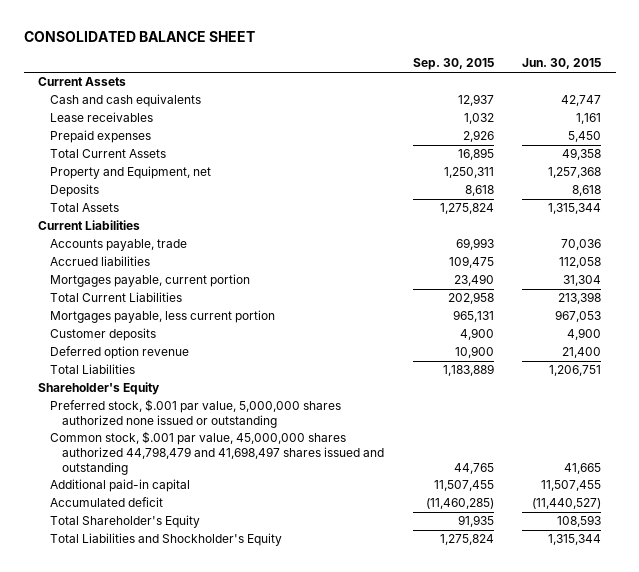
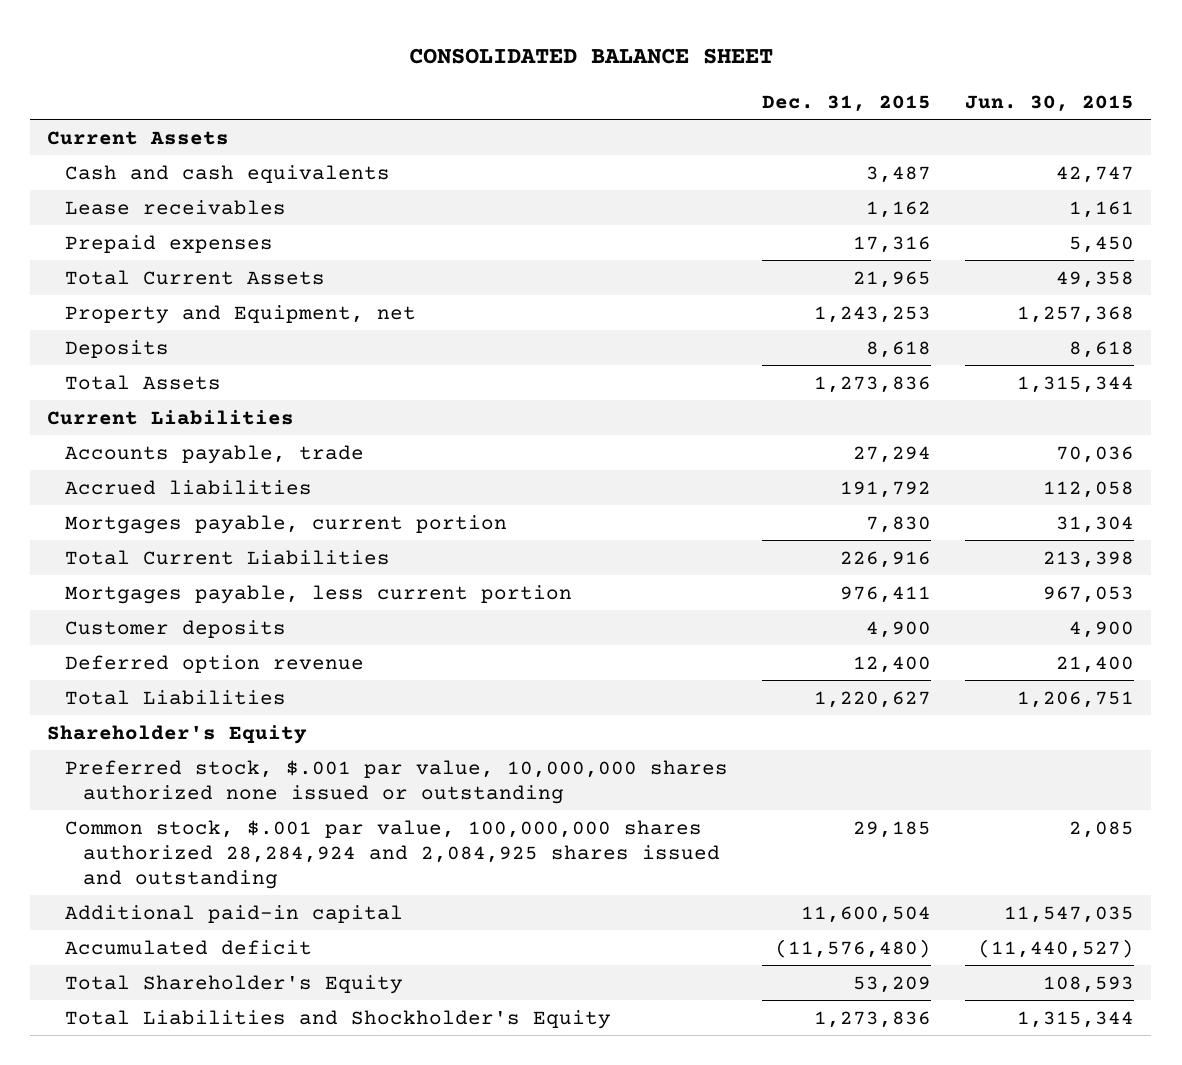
- | Sep. 30, 2015 | Jun. 30, 2015
+ | Dec. 31, 2015 | Jun. 30, 2015
- Preferred stock, $.001 par value, 5,000,000 shares authorized none issued or outstanding
- Common stock, $.001 par value, 45,000,000 shares authorized 44,798,479 and 41,698,497 shares issued and outstanding | 44,765 | 41,665
- Additional paid-in capital | 11,507,455 | 11,507,455
+ Preferred stock, $.001 par value, 10,000,000 shares authorized none issued or outstanding
+ Common stock, $.001 par value, 100,000,000 shares authorized 28,284,924 and 2,084,925 shares issued and outstanding | 29,185 | 2,085
+ Additional paid-in capital | 11,600,504 | 11,547,035

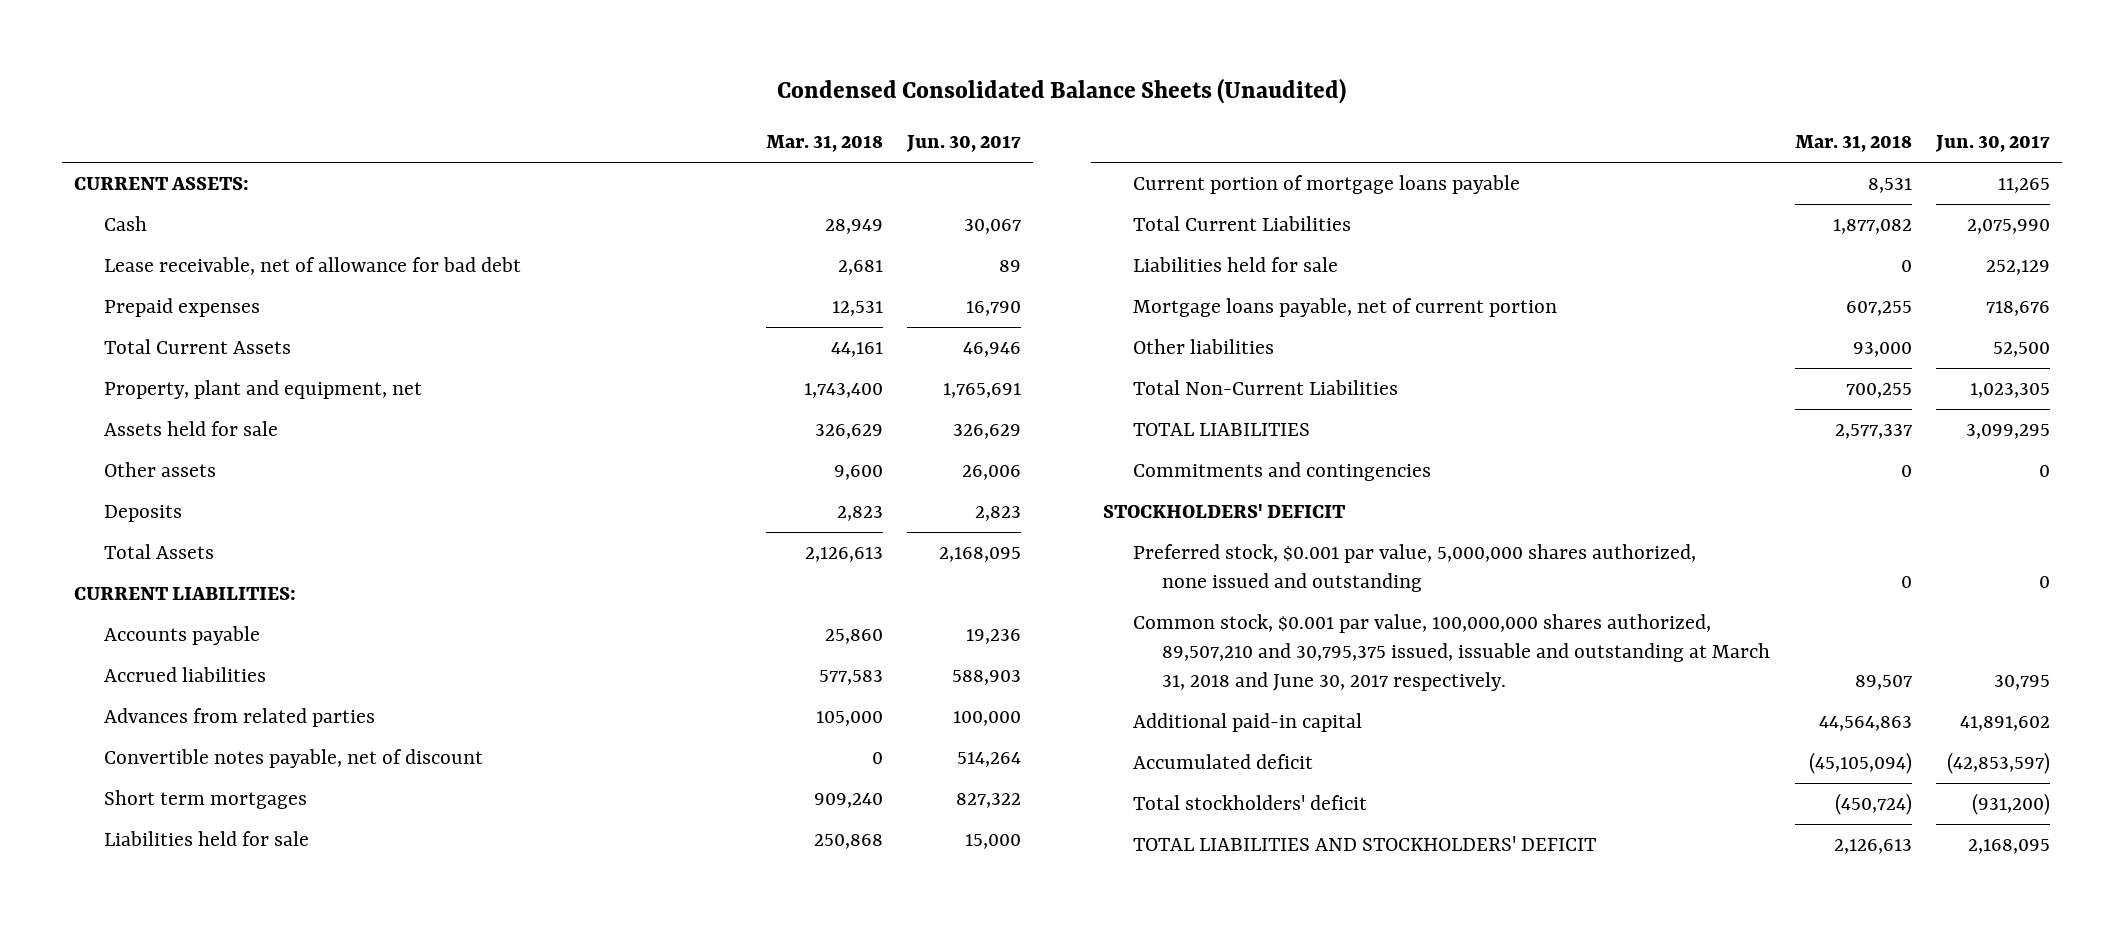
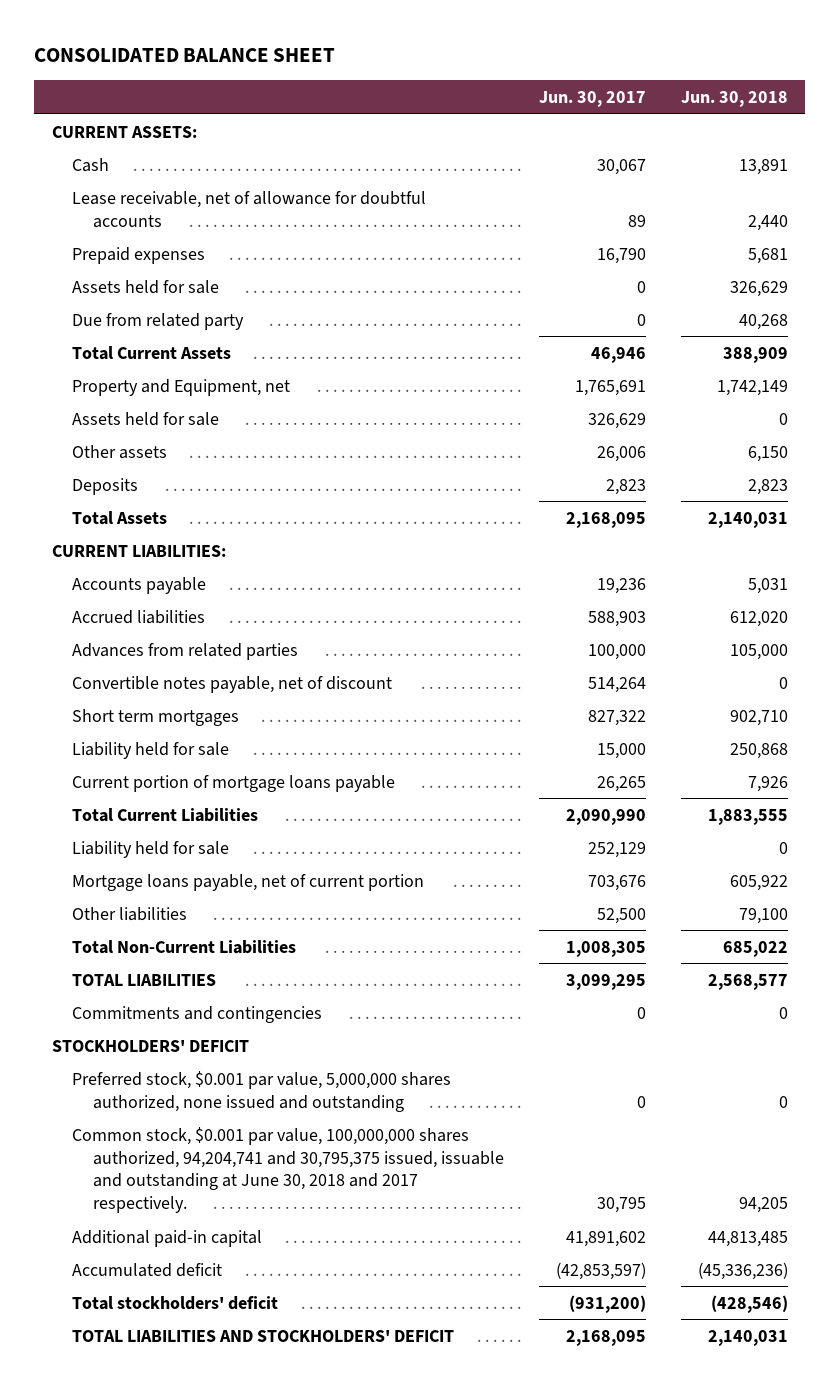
- Condensed Consolidated Balance Sheets (Unaudited)
+ CONSOLIDATED BALANCE SHEET
- | Mar. 31, 2018 | Jun. 30, 2017
+ | Jun. 30, 2017 | Jun. 30, 2018
- Lease receivable, net of allowance for bad debt | 2,681 | 89
+ Lease receivable, net of allowance for doubtful accounts | 89 | 2,440
+ Assets held for sale | 0 | 326,629
+ Due from related party | 0 | 40,268
- Property, plant and equipment, net | 1,743,400 | 1,765,691
+ Property and Equipment, net | 1,765,691 | 1,742,149
- Liabilities held for sale | 250,868 | 15,000
- Current portion of mortgage loans payable | 8,531 | 11,265
- Total Current Liabilities | 1,877,082 | 2,075,990
- Liabilities held for sale | 0 | 252,129
- Mortgage loans payable, net of current portion | 607,255 | 718,676
+ Liability held for sale | 15,000 | 250,868
+ Current portion of mortgage loans payable | 26,265 | 7,926
+ Total Current Liabilities | 2,090,990 | 1,883,555
+ Liability held for sale | 252,129 | 0
+ Mortgage loans payable, net of current portion | 703,676 | 605,922
- Total Non-Current Liabilities | 700,255 | 1,023,305
+ Total Non-Current Liabilities | 1,008,305 | 685,022
- Common stock, $0.001 par value, 100,000,000 shares authorized, 89,507,210 and 30,795,375 issued, issuable and outstanding at March 31, 2018 and June 30, 2017 respectively. | 89,507 | 30,795
+ Common stock, $0.001 par value, 100,000,000 shares authorized, 94,204,741 and 30,795,375 issued, issuable and outstanding at June 30, 2018 and 2017 respectively. | 30,795 | 94,205

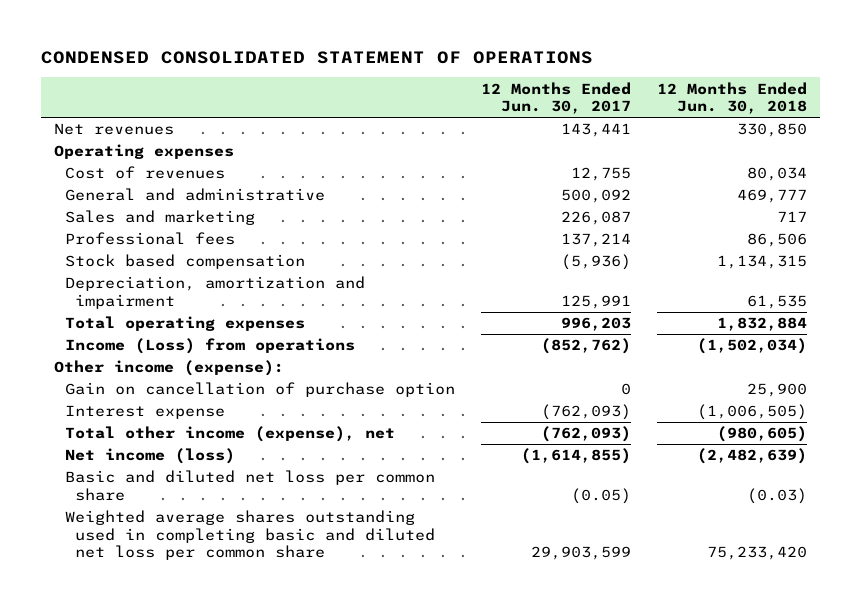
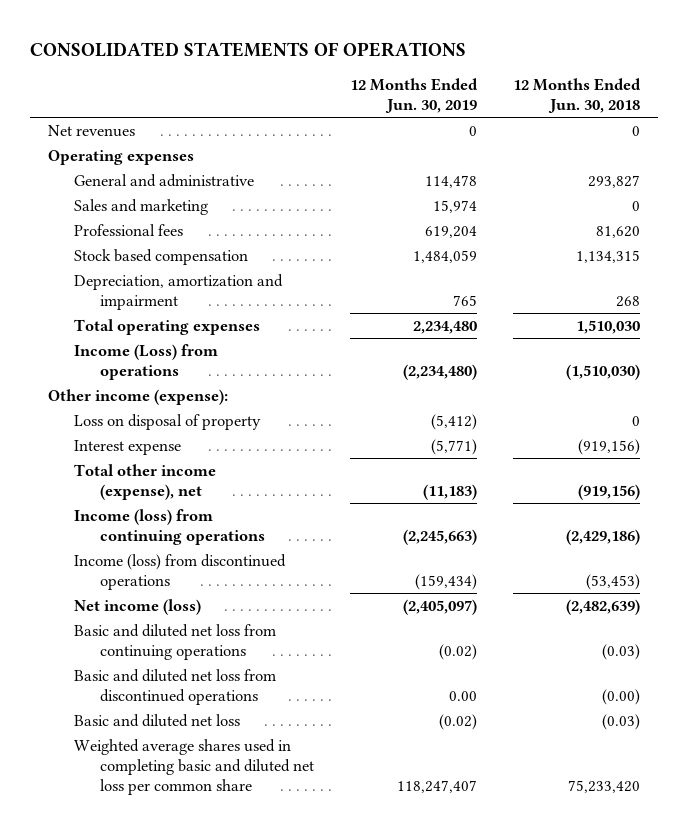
- CONDENSED CONSOLIDATED STATEMENT OF OPERATIONS
+ CONSOLIDATED STATEMENTS OF OPERATIONS
- | 12 Months Ended Jun. 30, 2017 | 12 Months Ended Jun. 30, 2018
+ | 12 Months Ended Jun. 30, 2019 | 12 Months Ended Jun. 30, 2018
- Net revenues | 143,441 | 330,850
+ Net revenues | 0 | 0
- Cost of revenues | 12,755 | 80,034
- General and administrative | 500,092 | 469,777
- Sales and marketing | 226,087 | 717
- Professional fees | 137,214 | 86,506
+ General and administrative | 114,478 | 293,827
+ Sales and marketing | 15,974 | 0
+ Professional fees | 619,204 | 81,620
- Depreciation, amortization and impairment | 125,991 | 61,535
- Total operating expenses | 996,203 | 1,832,884
- Income (Loss) from operations | (852,762) | (1,502,034)
+ Depreciation, amortization and impairment | 765 | 268
+ Total operating expenses | 2,234,480 | 1,510,030
+ Income (Loss) from operations | (2,234,480) | (1,510,030)
- Gain on cancellation of purchase option | 0 | 25,900
- Interest expense | (762,093) | (1,006,505)
- Total other income (expense), net | (762,093) | (980,605)
+ Loss on disposal of property | (5,412) | 0
+ Interest expense | (5,771) | (919,156)
+ Total other income (expense), net | (11,183) | (919,156)
+ Income (loss) from continuing operations | (2,245,663) | (2,429,186)
+ Income (loss) from discontinued operations | (159,434) | (53,453)
- Basic and diluted net loss per common share | (0.05) | (0.03)
- Weighted average shares outstanding used in completing basic and diluted net loss per common share | 29,903,599 | 75,233,420
+ Basic and diluted net loss from continuing operations | (0.02) | (0.03)
+ Basic and diluted net loss from discontinued operations | 0.00 | (0.00)
+ Basic and diluted net loss | (0.02) | (0.03)
+ Weighted average shares used in completing basic and diluted net loss per common share | 118,247,407 | 75,233,420

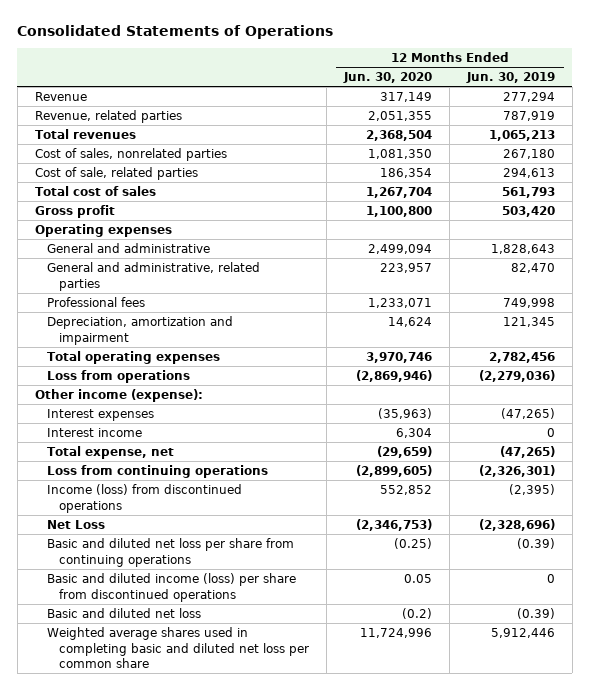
- CONSOLIDATED STATEMENTS OF OPERATIONS
+ Consolidated Statements of Operations
- | 12 Months Ended Jun. 30, 2019 | 12 Months Ended Jun. 30, 2018
+ | 12 Months Ended Jun. 30, 2020 | 12 Months Ended Jun. 30, 2019
- Net revenues | 0 | 0
+ Revenue | 317,149 | 277,294
+ Revenue, related parties | 2,051,355 | 787,919
+ Total revenues | 2,368,504 | 1,065,213
+ Cost of sales, nonrelated parties | 1,081,350 | 267,180
+ Cost of sale, related parties | 186,354 | 294,613
+ Total cost of sales | 1,267,704 | 561,793
+ Gross profit | 1,100,800 | 503,420
- General and administrative | 114,478 | 293,827
- Sales and marketing | 15,974 | 0
- Professional fees | 619,204 | 81,620
- Stock based compensation | 1,484,059 | 1,134,315
- Depreciation, amortization and impairment | 765 | 268
- Total operating expenses | 2,234,480 | 1,510,030
- Income (Loss) from operations | (2,234,480) | (1,510,030)
+ General and administrative | 2,499,094 | 1,828,643
+ General and administrative, related parties | 223,957 | 82,470
+ Professional fees | 1,233,071 | 749,998
+ Depreciation, amortization and impairment | 14,624 | 121,345
+ Total operating expenses | 3,970,746 | 2,782,456
+ Loss from operations | (2,869,946) | (2,279,036)
- Loss on disposal of property | (5,412) | 0
- Interest expense | (5,771) | (919,156)
- Total other income (expense), net | (11,183) | (919,156)
- Income (loss) from continuing operations | (2,245,663) | (2,429,186)
- Income (loss) from discontinued operations | (159,434) | (53,453)
- Net income (loss) | (2,405,097) | (2,482,639)
- Basic and diluted net loss from continuing operations | (0.02) | (0.03)
- Basic and diluted net loss from discontinued operations | 0.00 | (0.00)
- Basic and diluted net loss | (0.02) | (0.03)
- Weighted average shares used in completing basic and diluted net loss per common share | 118,247,407 | 75,233,420
+ Interest expenses | (35,963) | (47,265)
+ Interest income | 6,304 | 0
+ Total expense, net | (29,659) | (47,265)
+ Loss from continuing operations | (2,899,605) | (2,326,301)
+ Income (loss) from discontinued operations | 552,852 | (2,395)
+ Net Loss | (2,346,753) | (2,328,696)
+ Basic and diluted net loss per share from continuing operations | (0.25) | (0.39)
+ Basic and diluted income (loss) per share from discontinued operations | 0.05 | 0
+ Basic and diluted net loss | (0.2) | (0.39)
+ Weighted average shares used in completing basic and diluted net loss per common share | 11,724,996 | 5,912,446

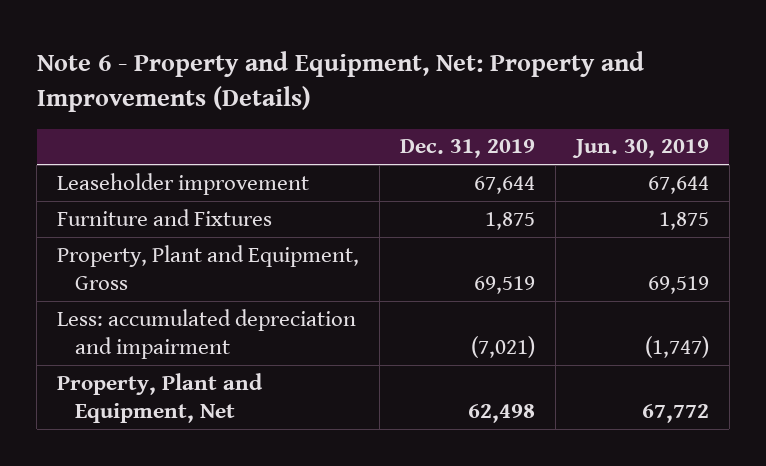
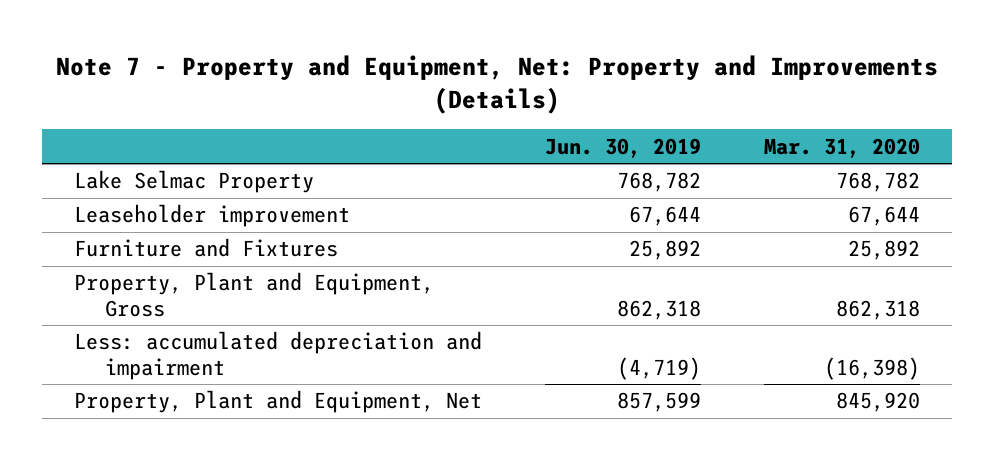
- Note 6 - Property and Equipment, Net: Property and Improvements (Details)
+ Note 7 - Property and Equipment, Net: Property and Improvements (Details)
- | Dec. 31, 2019 | Jun. 30, 2019
+ | Jun. 30, 2019 | Mar. 31, 2020
+ Lake Selmac Property | 768,782 | 768,782
- Furniture and Fixtures | 1,875 | 1,875
- Property, Plant and Equipment, Gross | 69,519 | 69,519
- Less: accumulated depreciation and impairment | (7,021) | (1,747)
- Property, Plant and Equipment, Net | 62,498 | 67,772
+ Furniture and Fixtures | 25,892 | 25,892
+ Property, Plant and Equipment, Gross | 862,318 | 862,318
+ Less: accumulated depreciation and impairment | (4,719) | (16,398)
+ Property, Plant and Equipment, Net | 857,599 | 845,920

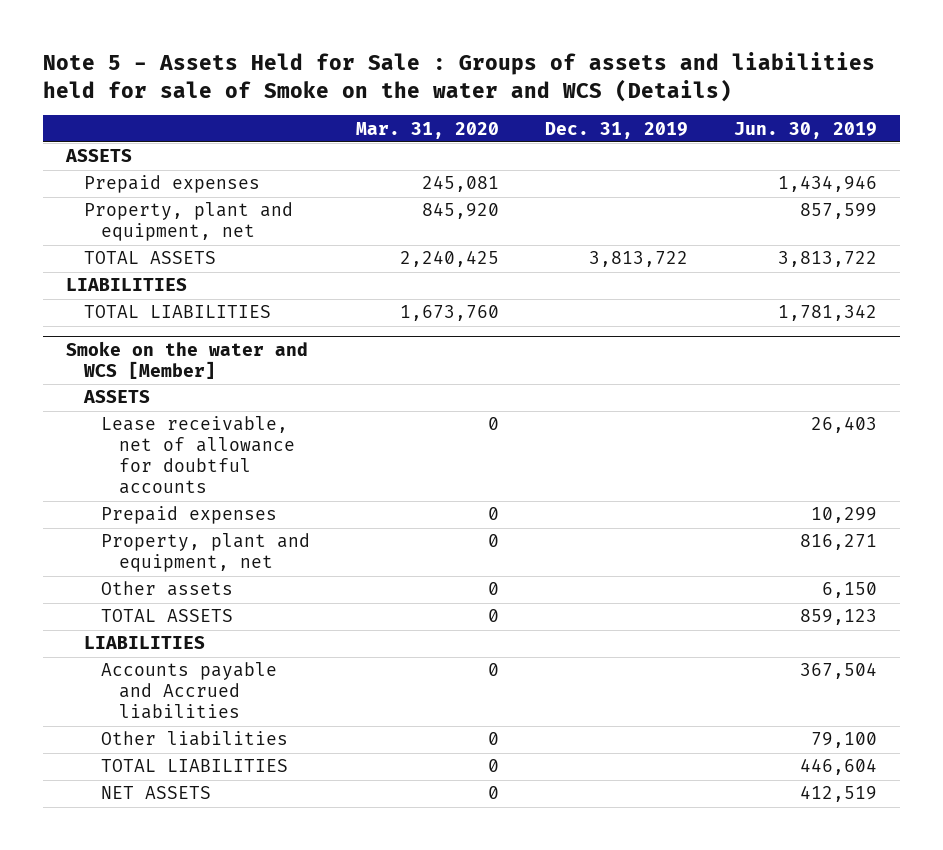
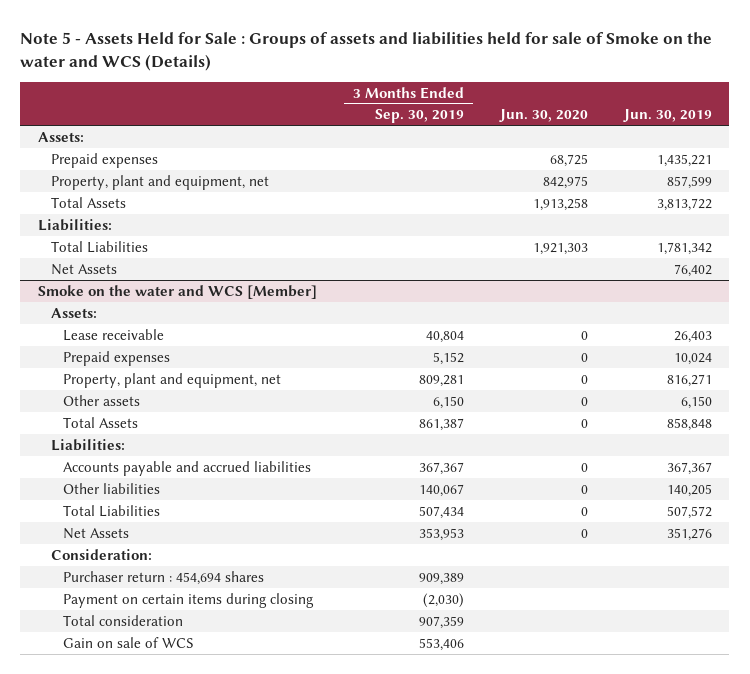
- | Mar. 31, 2020 | Dec. 31, 2019 | Jun. 30, 2019
+ | 3 Months Ended Sep. 30, 2019 | Jun. 30, 2020 | Jun. 30, 2019
- ASSETS
- Prepaid expenses | 245,081 | | 1,434,946
+ Assets:
+ Prepaid expenses | | 68,725 | 1,435,221
- TOTAL ASSETS | 2,240,425 | 3,813,722 | 3,813,722
- LIABILITIES
- TOTAL LIABILITIES | 1,673,760 | | 1,781,342
+ Total Assets | | 1,913,258 | 3,813,722
+ Liabilities:
+ Total Liabilities | | 1,921,303 | 1,781,342
+ Net Assets | | | 76,402
@ Smoke on the water and WCS [Member]
- ASSETS
- Lease receivable, net of allowance for doubtful accounts | 0 | | 26,403
- Prepaid expenses | 0 | | 10,299
+ Assets:
+ Lease receivable | 40,804 | 0 | 26,403
+ Prepaid expenses | 5,152 | 0 | 10,024
- TOTAL ASSETS | 0 | | 859,123
- LIABILITIES
- Accounts payable and Accrued liabilities | 0 | | 367,504
- Other liabilities | 0 | | 79,100
- TOTAL LIABILITIES | 0 | | 446,604
- NET ASSETS | 0 | | 412,519
+ Total Assets | 861,387 | 0 | 858,848
+ Liabilities:
+ Accounts payable and accrued liabilities | 367,367 | 0 | 367,367
+ Other liabilities | 140,067 | 0 | 140,205
+ Total Liabilities | 507,434 | 0 | 507,572
+ Net Assets | 353,953 | 0 | 351,276
+ Consideration:
+ Purchaser return : 454,694 shares | 909,389 | |
+ Payment on certain items during closing | (2,030) | |
+ Total consideration | 907,359 | |
+ Gain on sale of WCS | 553,406 | |

